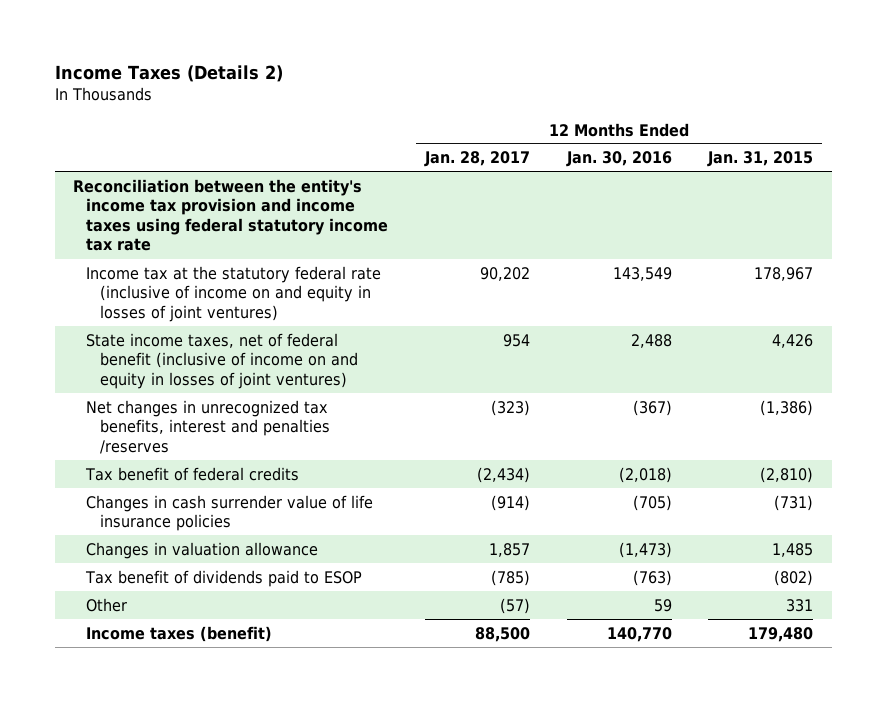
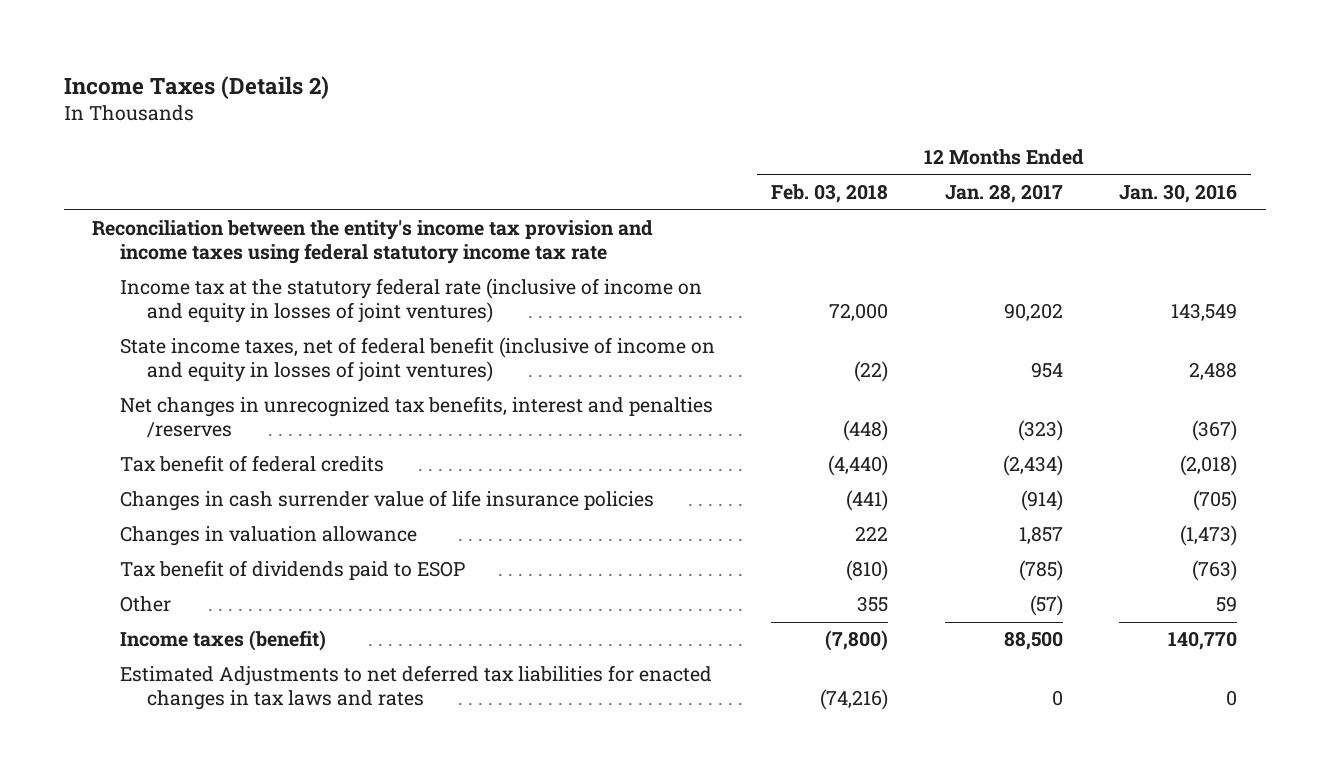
- | 12 Months Ended Jan. 28, 2017 | 12 Months Ended Jan. 30, 2016 | 12 Months Ended Jan. 31, 2015
+ | 12 Months Ended Feb. 03, 2018 | 12 Months Ended Jan. 28, 2017 | 12 Months Ended Jan. 30, 2016
+ Estimated Adjustments to net deferred tax liabilities for enacted changes in tax laws and rates | (74,216) | 0 | 0

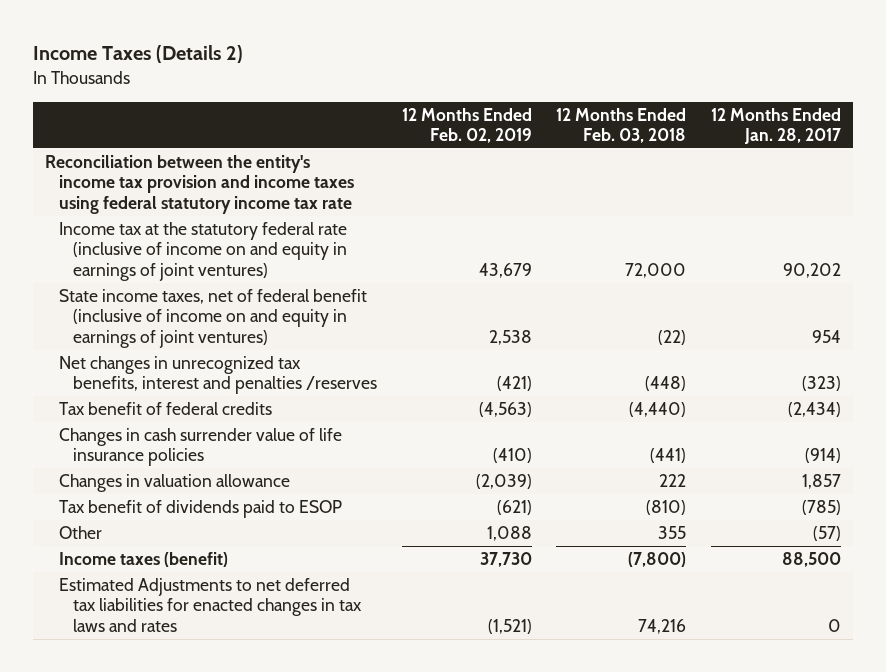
- | 12 Months Ended Feb. 03, 2018 | 12 Months Ended Jan. 28, 2017 | 12 Months Ended Jan. 30, 2016
+ | 12 Months Ended Feb. 02, 2019 | 12 Months Ended Feb. 03, 2018 | 12 Months Ended Jan. 28, 2017
- Income tax at the statutory federal rate (inclusive of income on and equity in losses of joint ventures) | 72,000 | 90,202 | 143,549
- State income taxes, net of federal benefit (inclusive of income on and equity in losses of joint ventures) | (22) | 954 | 2,488
+ Income tax at the statutory federal rate (inclusive of income on and equity in earnings of joint ventures) | 43,679 | 72,000 | 90,202
+ State income taxes, net of federal benefit (inclusive of income on and equity in earnings of joint ventures) | 2,538 | (22) | 954
- Estimated Adjustments to net deferred tax liabilities for enacted changes in tax laws and rates | (74,216) | 0 | 0
+ Estimated Adjustments to net deferred tax liabilities for enacted changes in tax laws and rates | (1,521) | 74,216 | 0

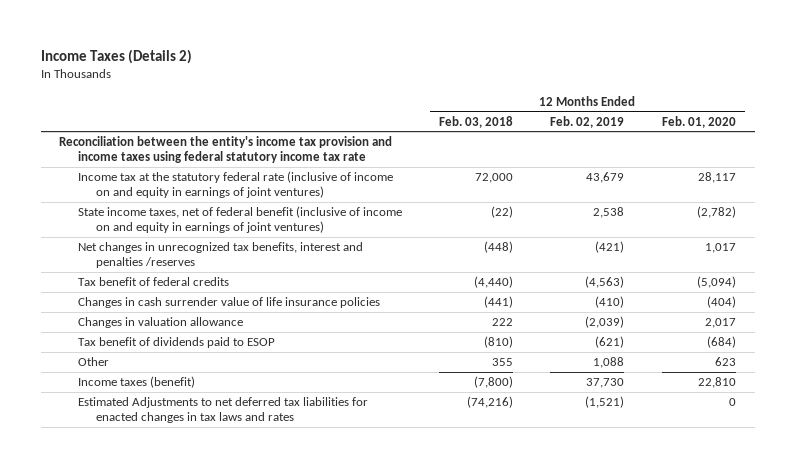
- | 12 Months Ended Feb. 02, 2019 | 12 Months Ended Feb. 03, 2018 | 12 Months Ended Jan. 28, 2017
+ | 12 Months Ended Feb. 03, 2018 | 12 Months Ended Feb. 02, 2019 | 12 Months Ended Feb. 01, 2020
- Estimated Adjustments to net deferred tax liabilities for enacted changes in tax laws and rates | (1,521) | 74,216 | 0
+ Estimated Adjustments to net deferred tax liabilities for enacted changes in tax laws and rates | (74,216) | (1,521) | 0

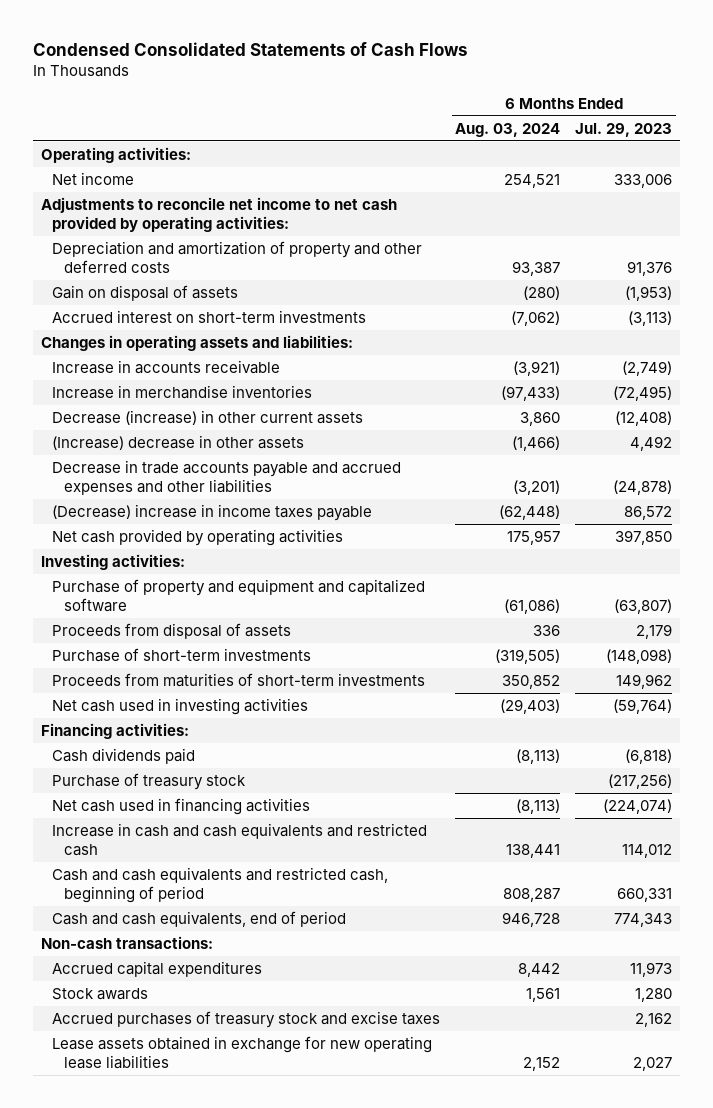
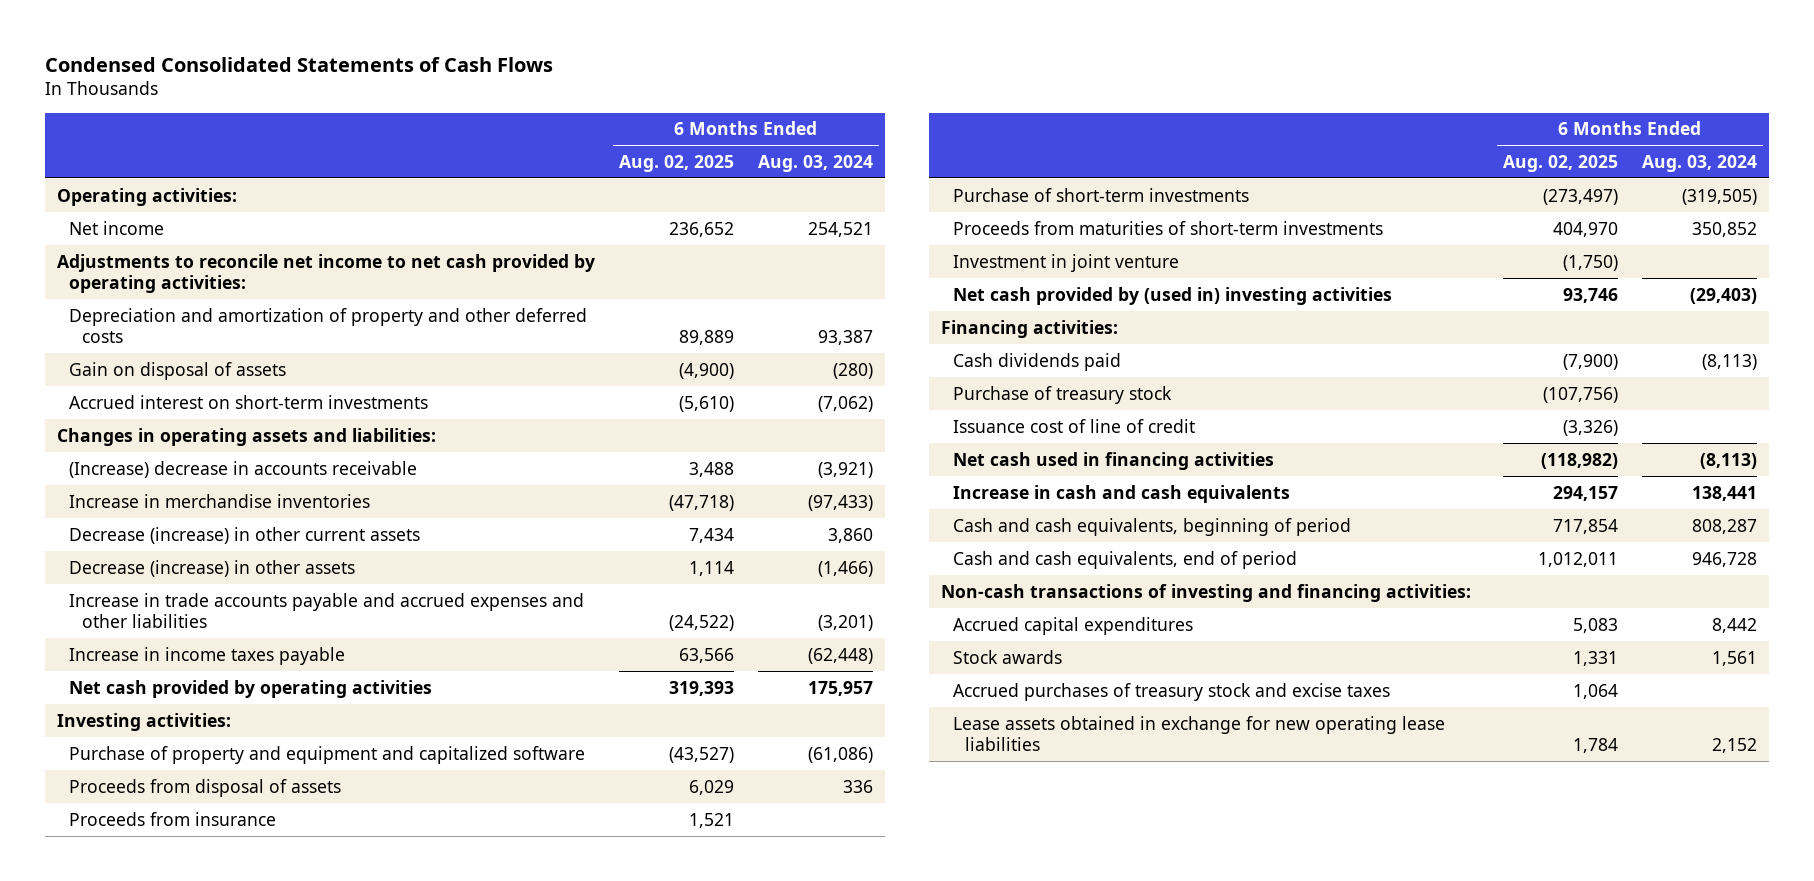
- | 6 Months Ended Aug. 03, 2024 | 6 Months Ended Jul. 29, 2023
+ | 6 Months Ended Aug. 02, 2025 | 6 Months Ended Aug. 03, 2024
- Increase in accounts receivable | (3,921) | (2,749)
+ (Increase) decrease in accounts receivable | 3,488 | (3,921)
- (Increase) decrease in other assets | (1,466) | 4,492
- Decrease in trade accounts payable and accrued expenses and other liabilities | (3,201) | (24,878)
- (Decrease) increase in income taxes payable | (62,448) | 86,572
+ Decrease (increase) in other assets | 1,114 | (1,466)
+ Increase in trade accounts payable and accrued expenses and other liabilities | (24,522) | (3,201)
+ Increase in income taxes payable | 63,566 | (62,448)
+ Proceeds from insurance | 1,521 |
- Net cash used in investing activities | (29,403) | (59,764)
+ Investment in joint venture | (1,750) |
+ Net cash provided by (used in) investing activities | 93,746 | (29,403)
+ Issuance cost of line of credit | (3,326) |
- Increase in cash and cash equivalents and restricted cash | 138,441 | 114,012
- Cash and cash equivalents and restricted cash, beginning of period | 808,287 | 660,331
+ Increase in cash and cash equivalents | 294,157 | 138,441
+ Cash and cash equivalents, beginning of period | 717,854 | 808,287
- Non-cash transactions:
+ Non-cash transactions of investing and financing activities:

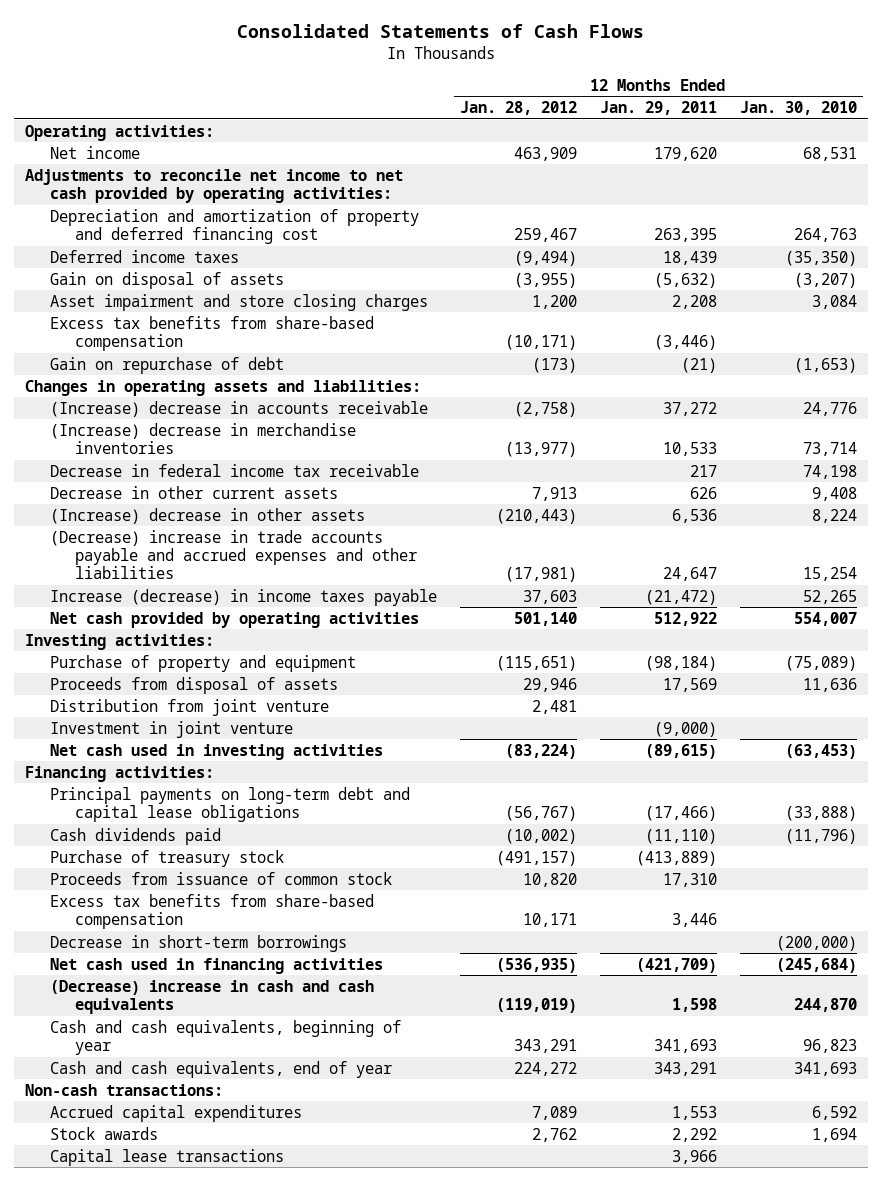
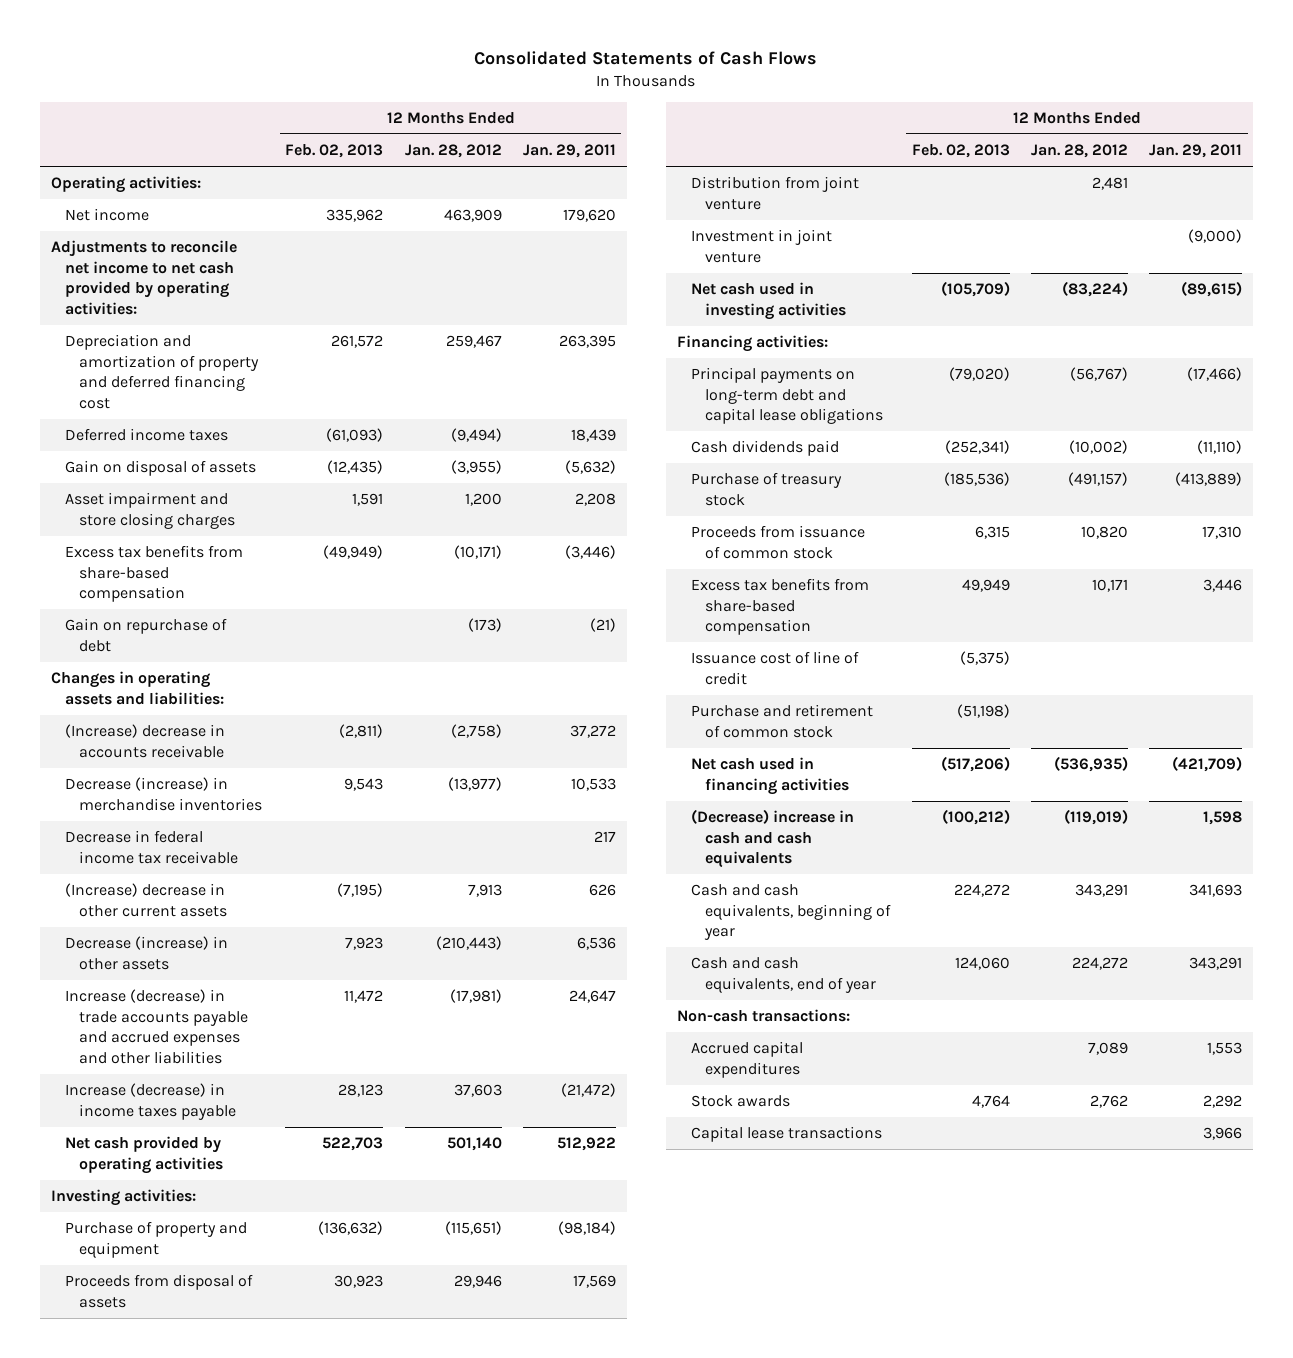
- | 12 Months Ended Jan. 28, 2012 | 12 Months Ended Jan. 29, 2011 | 12 Months Ended Jan. 30, 2010
+ | 12 Months Ended Feb. 02, 2013 | 12 Months Ended Jan. 28, 2012 | 12 Months Ended Jan. 29, 2011
- (Increase) decrease in merchandise inventories | (13,977) | 10,533 | 73,714
+ Decrease (increase) in merchandise inventories | 9,543 | (13,977) | 10,533
- Decrease in other current assets | 7,913 | 626 | 9,408
- (Increase) decrease in other assets | (210,443) | 6,536 | 8,224
- (Decrease) increase in trade accounts payable and accrued expenses and other liabilities | (17,981) | 24,647 | 15,254
+ (Increase) decrease in other current assets | (7,195) | 7,913 | 626
+ Decrease (increase) in other assets | 7,923 | (210,443) | 6,536
+ Increase (decrease) in trade accounts payable and accrued expenses and other liabilities | 11,472 | (17,981) | 24,647
- Decrease in short-term borrowings | | | (200,000)
+ Issuance cost of line of credit | (5,375) | |
+ Purchase and retirement of common stock | (51,198) | |

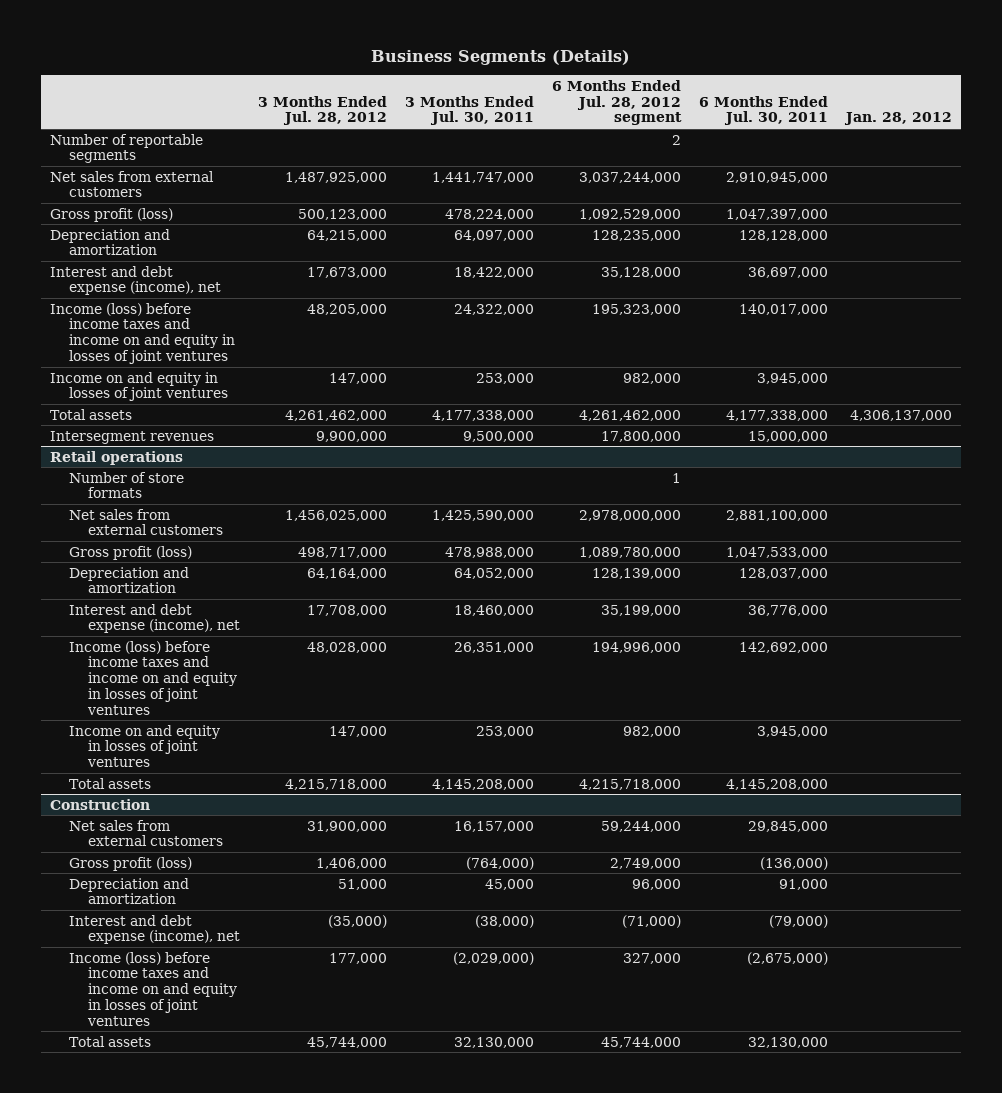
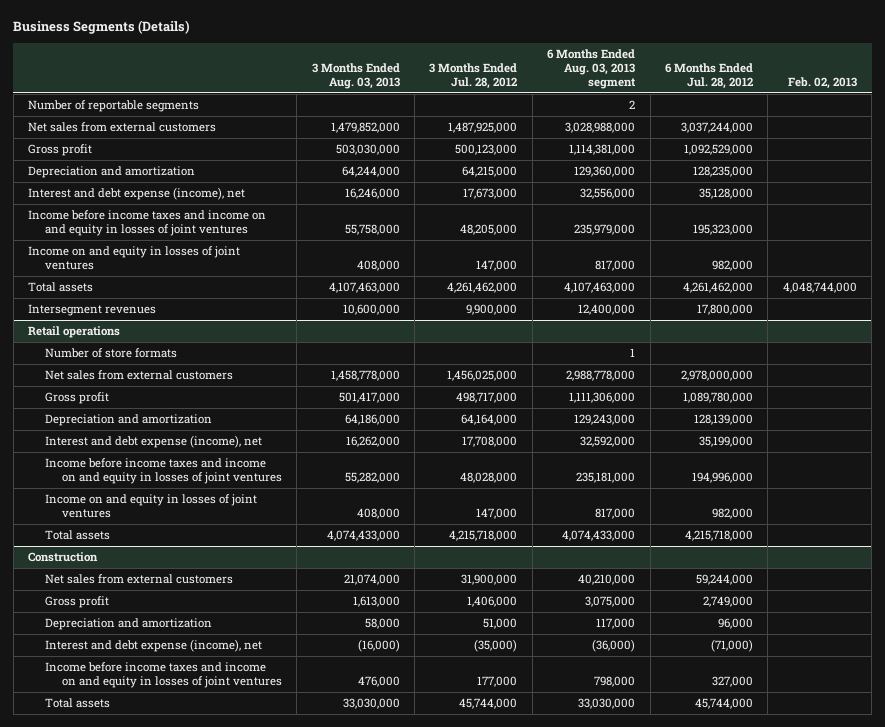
- | 3 Months Ended Jul. 28, 2012 | 3 Months Ended Jul. 30, 2011 | 6 Months Ended Jul. 28, 2012 segment | 6 Months Ended Jul. 30, 2011 | Jan. 28, 2012
+ | 3 Months Ended Aug. 03, 2013 | 3 Months Ended Jul. 28, 2012 | 6 Months Ended Aug. 03, 2013 segment | 6 Months Ended Jul. 28, 2012 | Feb. 02, 2013
- Gross profit (loss) | 500,123,000 | 478,224,000 | 1,092,529,000 | 1,047,397,000 |
+ Gross profit | 503,030,000 | 500,123,000 | 1,114,381,000 | 1,092,529,000 |
- Income (loss) before income taxes and income on and equity in losses of joint ventures | 48,205,000 | 24,322,000 | 195,323,000 | 140,017,000 |
+ Income before income taxes and income on and equity in losses of joint ventures | 55,758,000 | 48,205,000 | 235,979,000 | 195,323,000 |
@ Retail operations
- Gross profit (loss) | 498,717,000 | 478,988,000 | 1,089,780,000 | 1,047,533,000 |
+ Gross profit | 501,417,000 | 498,717,000 | 1,111,306,000 | 1,089,780,000 |
- Income (loss) before income taxes and income on and equity in losses of joint ventures | 48,028,000 | 26,351,000 | 194,996,000 | 142,692,000 |
+ Income before income taxes and income on and equity in losses of joint ventures | 55,282,000 | 48,028,000 | 235,181,000 | 194,996,000 |
@ Construction
- Gross profit (loss) | 1,406,000 | (764,000) | 2,749,000 | (136,000) |
+ Gross profit | 1,613,000 | 1,406,000 | 3,075,000 | 2,749,000 |
- Income (loss) before income taxes and income on and equity in losses of joint ventures | 177,000 | (2,029,000) | 327,000 | (2,675,000) |
+ Income before income taxes and income on and equity in losses of joint ventures | 476,000 | 177,000 | 798,000 | 327,000 |

